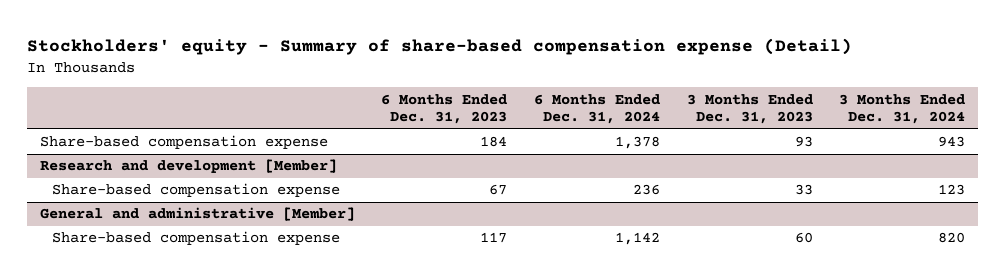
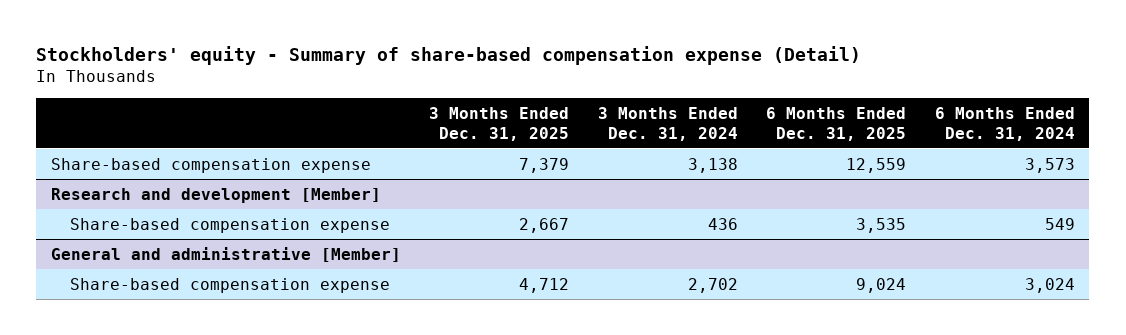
- | 6 Months Ended Dec. 31, 2023 | 6 Months Ended Dec. 31, 2024 | 3 Months Ended Dec. 31, 2023 | 3 Months Ended Dec. 31, 2024
+ | 3 Months Ended Dec. 31, 2025 | 3 Months Ended Dec. 31, 2024 | 6 Months Ended Dec. 31, 2025 | 6 Months Ended Dec. 31, 2024
- Share-based compensation expense | 184 | 1,378 | 93 | 943
+ Share-based compensation expense | 7,379 | 3,138 | 12,559 | 3,573
@ Research and development [Member]
- Share-based compensation expense | 67 | 236 | 33 | 123
+ Share-based compensation expense | 2,667 | 436 | 3,535 | 549
@ General and administrative [Member]
- Share-based compensation expense | 117 | 1,142 | 60 | 820
+ Share-based compensation expense | 4,712 | 2,702 | 9,024 | 3,024

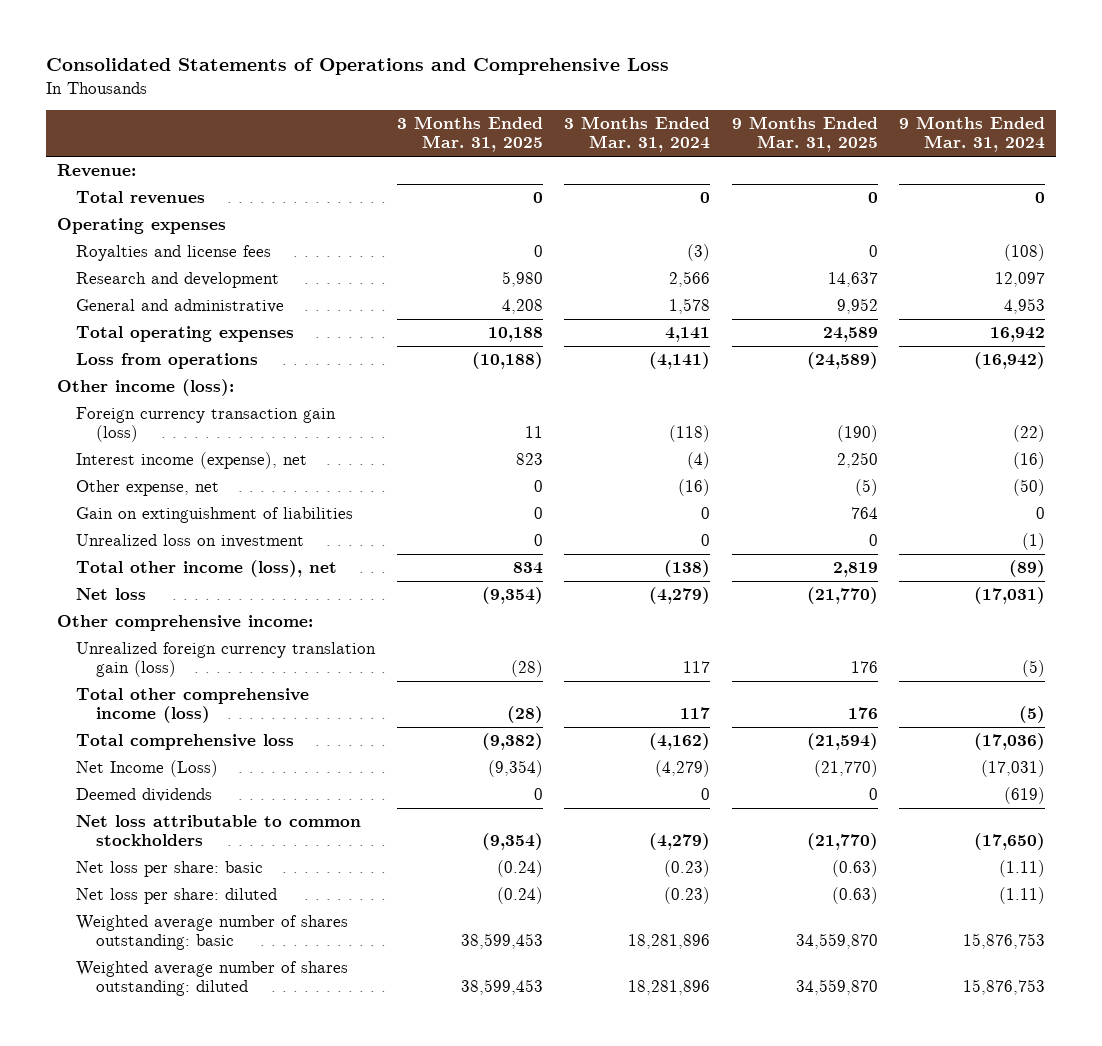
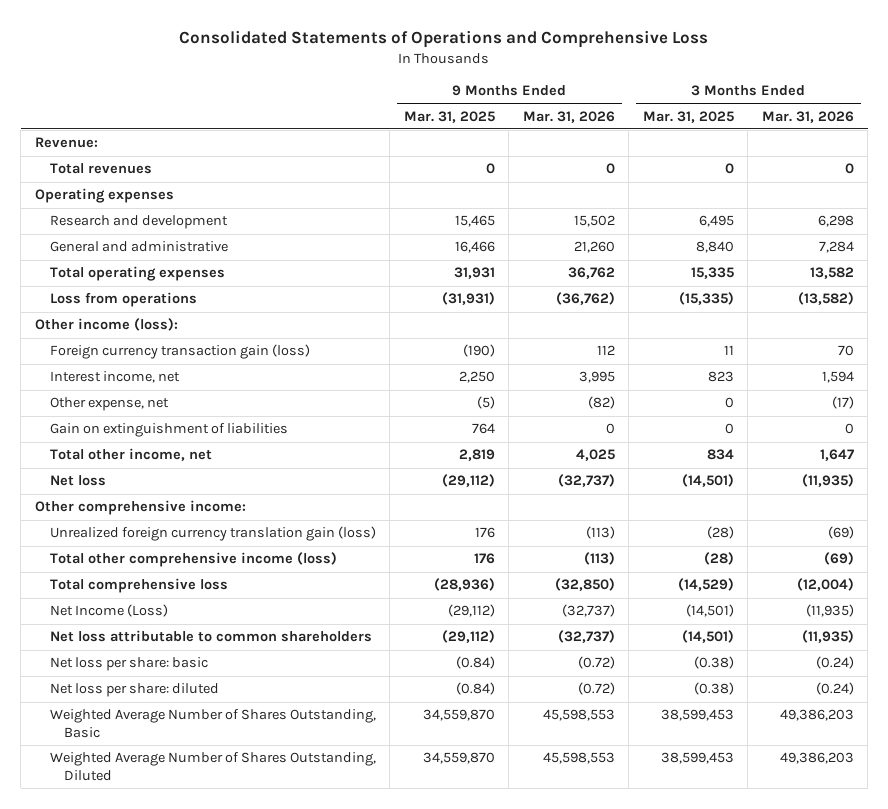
- | 3 Months Ended Mar. 31, 2025 | 3 Months Ended Mar. 31, 2024 | 9 Months Ended Mar. 31, 2025 | 9 Months Ended Mar. 31, 2024
+ | 9 Months Ended Mar. 31, 2025 | 9 Months Ended Mar. 31, 2026 | 3 Months Ended Mar. 31, 2025 | 3 Months Ended Mar. 31, 2026
- Royalties and license fees | 0 | (3) | 0 | (108)
- Research and development | 5,980 | 2,566 | 14,637 | 12,097
- General and administrative | 4,208 | 1,578 | 9,952 | 4,953
- Total operating expenses | 10,188 | 4,141 | 24,589 | 16,942
- Loss from operations | (10,188) | (4,141) | (24,589) | (16,942)
+ Research and development | 15,465 | 15,502 | 6,495 | 6,298
+ General and administrative | 16,466 | 21,260 | 8,840 | 7,284
+ Total operating expenses | 31,931 | 36,762 | 15,335 | 13,582
+ Loss from operations | (31,931) | (36,762) | (15,335) | (13,582)
- Interest income (expense), net | 823 | (4) | 2,250 | (16)
+ Interest income, net | 2,250 | 3,995 | 823 | 1,594
- Unrealized loss on investment | 0 | 0 | 0 | (1)
- Total other income (loss), net | 834 | (138) | 2,819 | (89)
- Net loss | (9,354) | (4,279) | (21,770) | (17,031)
+ Total other income, net | 2,819 | 4,025 | 834 | 1,647
+ Net loss | (29,112) | (32,737) | (14,501) | (11,935)
- Total comprehensive loss | (9,382) | (4,162) | (21,594) | (17,036)
- Net Income (Loss) | (9,354) | (4,279) | (21,770) | (17,031)
- Deemed dividends | 0 | 0 | 0 | (619)
- Net loss attributable to common stockholders | (9,354) | (4,279) | (21,770) | (17,650)
- Net loss per share: basic | (0.24) | (0.23) | (0.63) | (1.11)
- Net loss per share: diluted | (0.24) | (0.23) | (0.63) | (1.11)
- Weighted average number of shares outstanding: basic | 38,599,453 | 18,281,896 | 34,559,870 | 15,876,753
- Weighted average number of shares outstanding: diluted | 38,599,453 | 18,281,896 | 34,559,870 | 15,876,753
+ Total comprehensive loss | (28,936) | (32,850) | (14,529) | (12,004)
+ Net Income (Loss) | (29,112) | (32,737) | (14,501) | (11,935)
+ Net loss attributable to common shareholders | (29,112) | (32,737) | (14,501) | (11,935)
+ Net loss per share: basic | (0.84) | (0.72) | (0.38) | (0.24)
+ Net loss per share: diluted | (0.84) | (0.72) | (0.38) | (0.24)
+ Weighted Average Number of Shares Outstanding, Basic | 34,559,870 | 45,598,553 | 38,599,453 | 49,386,203
+ Weighted Average Number of Shares Outstanding, Diluted | 34,559,870 | 45,598,553 | 38,599,453 | 49,386,203

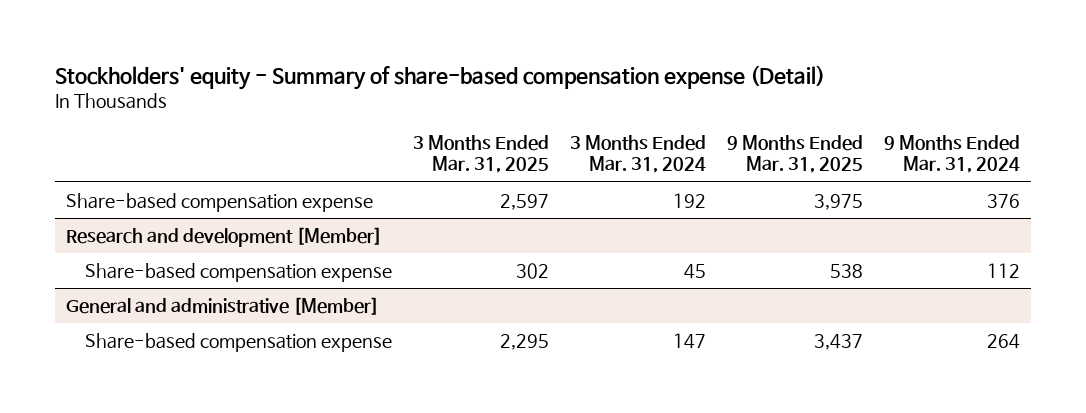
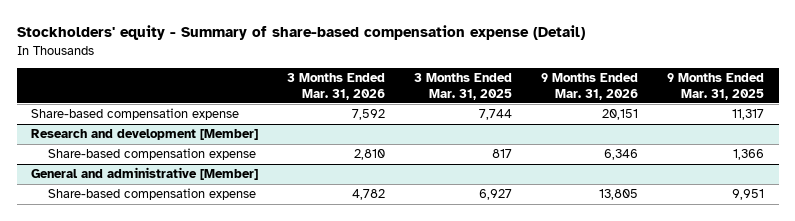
- | 3 Months Ended Mar. 31, 2025 | 3 Months Ended Mar. 31, 2024 | 9 Months Ended Mar. 31, 2025 | 9 Months Ended Mar. 31, 2024
+ | 3 Months Ended Mar. 31, 2026 | 3 Months Ended Mar. 31, 2025 | 9 Months Ended Mar. 31, 2026 | 9 Months Ended Mar. 31, 2025
- Share-based compensation expense | 2,597 | 192 | 3,975 | 376
+ Share-based compensation expense | 7,592 | 7,744 | 20,151 | 11,317
@ Research and development [Member]
- Share-based compensation expense | 302 | 45 | 538 | 112
+ Share-based compensation expense | 2,810 | 817 | 6,346 | 1,366
@ General and administrative [Member]
- Share-based compensation expense | 2,295 | 147 | 3,437 | 264
+ Share-based compensation expense | 4,782 | 6,927 | 13,805 | 9,951

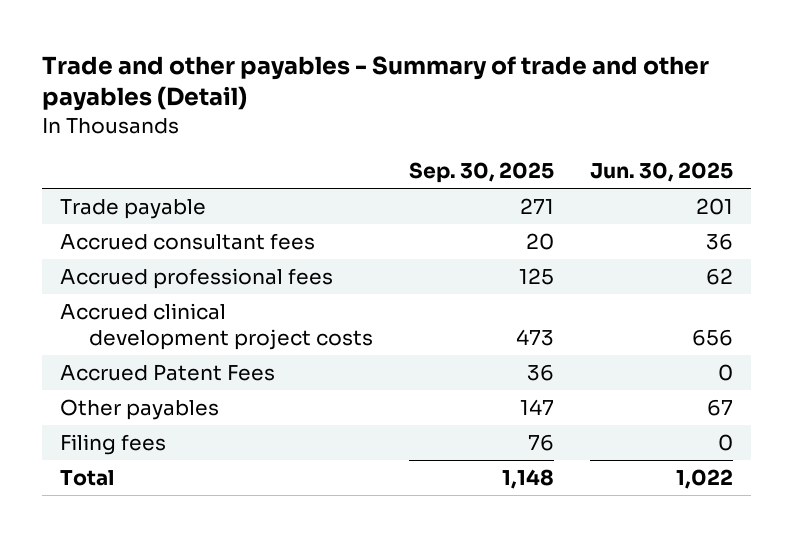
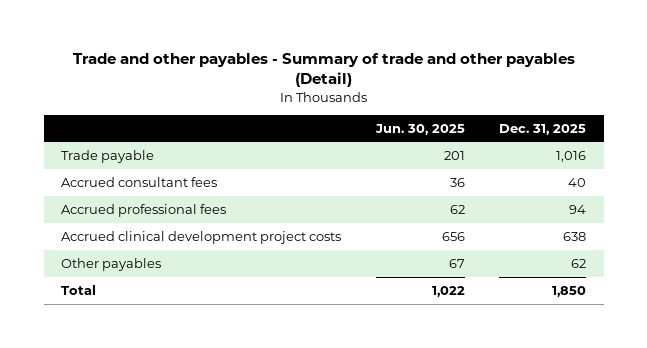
- | Sep. 30, 2025 | Jun. 30, 2025
+ | Jun. 30, 2025 | Dec. 31, 2025
- Accrued Patent Fees | 36 | 0
- Filing fees | 76 | 0

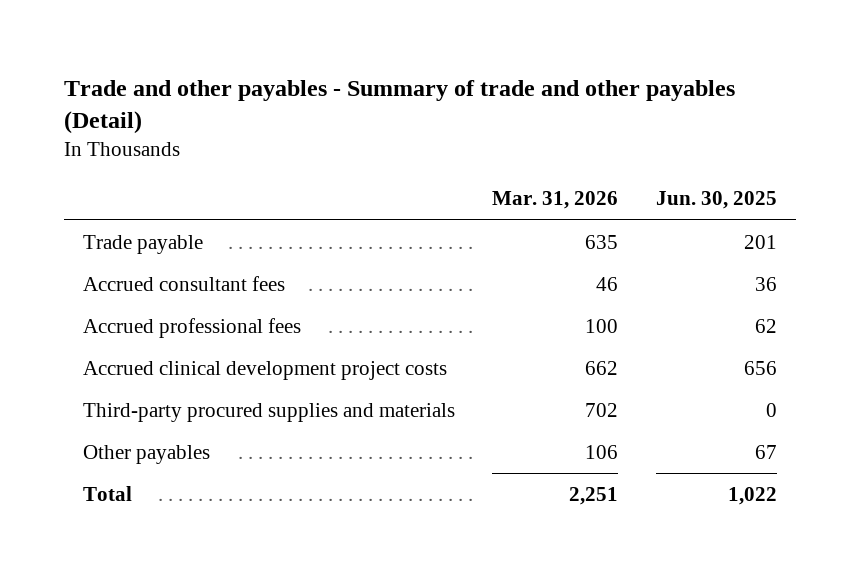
- | Jun. 30, 2025 | Dec. 31, 2025
+ | Mar. 31, 2026 | Jun. 30, 2025
+ Third-party procured supplies and materials | 702 | 0

